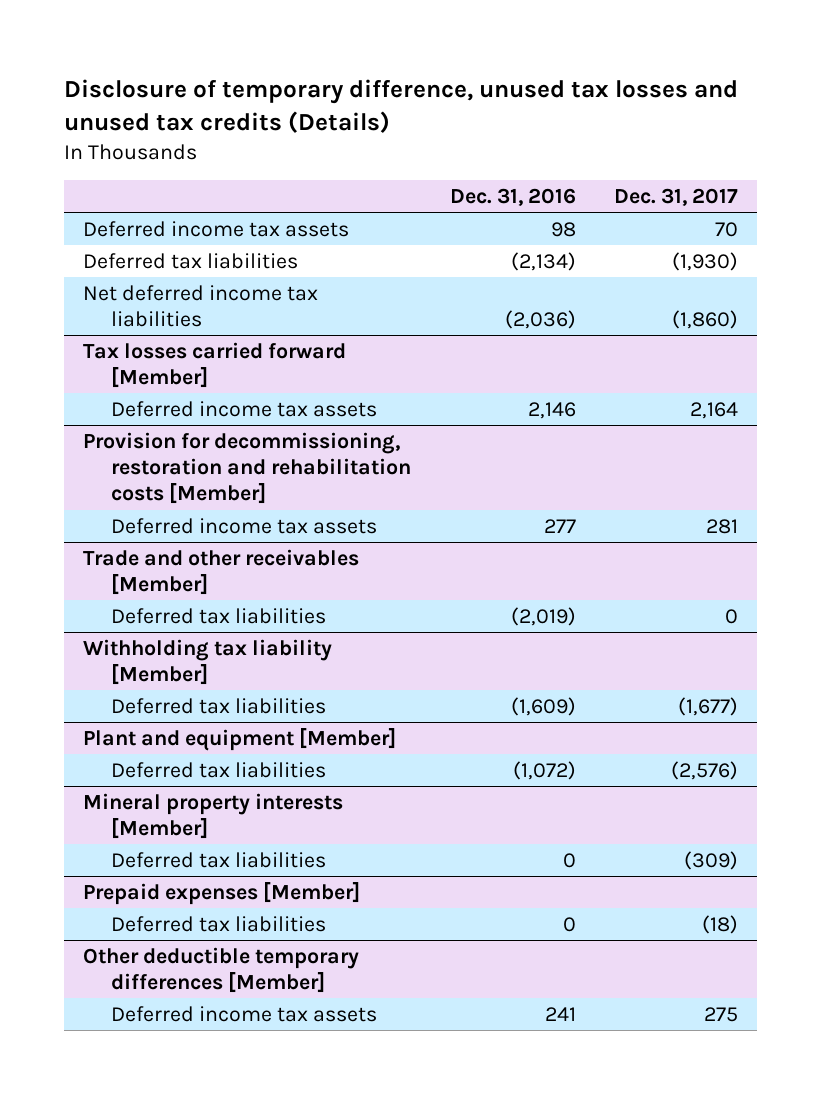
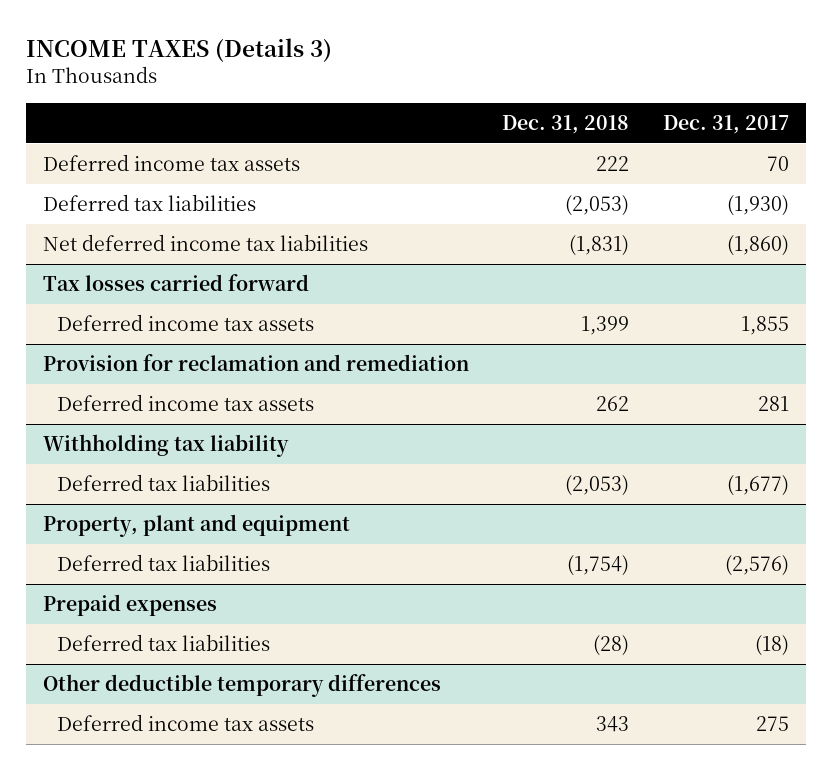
- Disclosure of temporary difference, unused tax losses and unused tax credits (Details)
+ INCOME TAXES (Details 3)
- | Dec. 31, 2016 | Dec. 31, 2017
+ | Dec. 31, 2018 | Dec. 31, 2017
- Tax losses carried forward [Member]
- Deferred income tax assets | 2,146 | 2,164
- Provision for decommissioning, restoration and rehabilitation costs [Member]
+ Tax losses carried forward
+ Deferred income tax assets | 1,399 | 1,855
+ Provision for reclamation and remediation
- Trade and other receivables [Member]
- Deferred tax liabilities | (2,019) | 0
- Withholding tax liability [Member]
+ Withholding tax liability
- Plant and equipment [Member]
+ Property, plant and equipment
- Mineral property interests [Member]
- Deferred tax liabilities | 0 | (309)
- Prepaid expenses [Member]
+ Prepaid expenses
- Other deductible temporary differences [Member]
+ Other deductible temporary differences

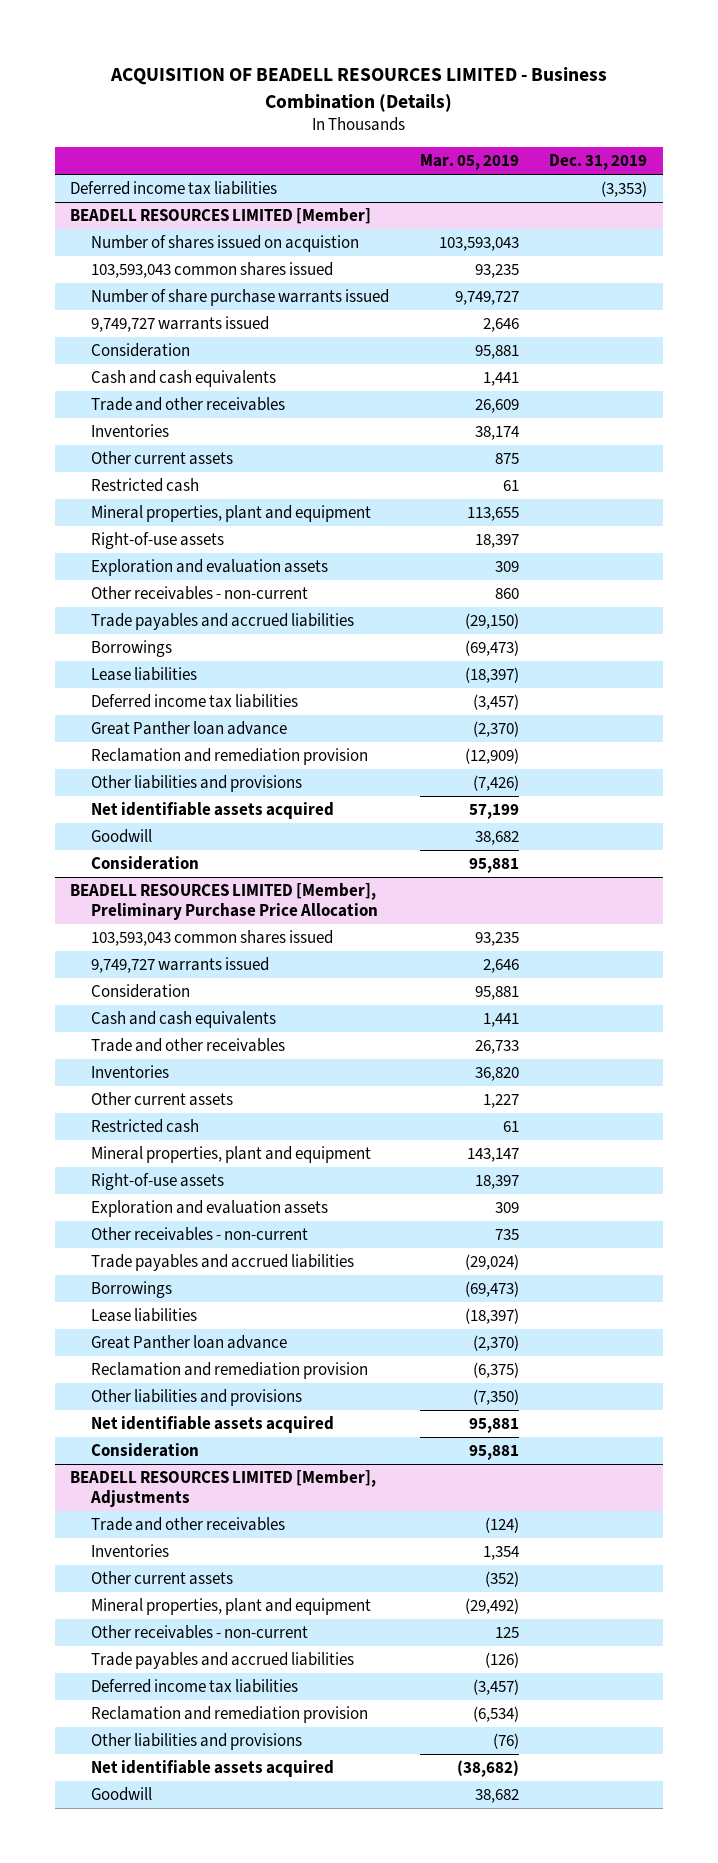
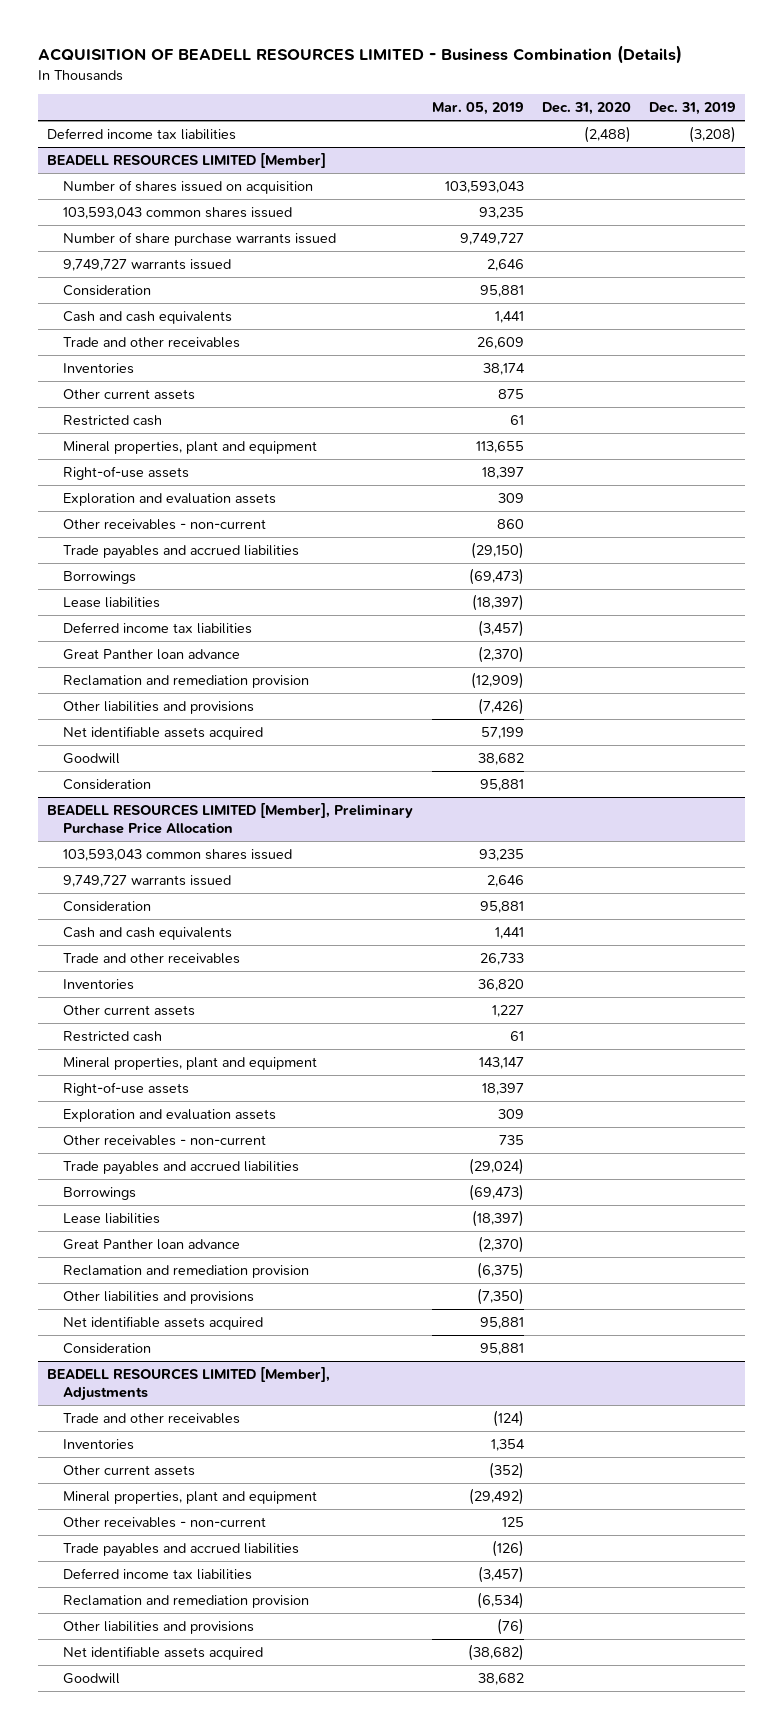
- | Mar. 05, 2019 | Dec. 31, 2019
+ | Mar. 05, 2019 | Dec. 31, 2020 | Dec. 31, 2019
- Deferred income tax liabilities | | (3,353)
+ Deferred income tax liabilities | | (2,488) | (3,208)
@ BEADELL RESOURCES LIMITED [Member]
- Number of shares issued on acquistion | 103,593,043 |
+ Number of shares issued on acquisition | 103,593,043 | |

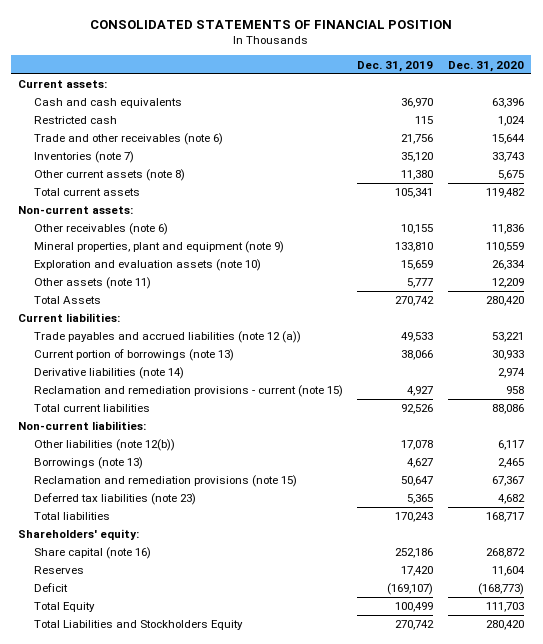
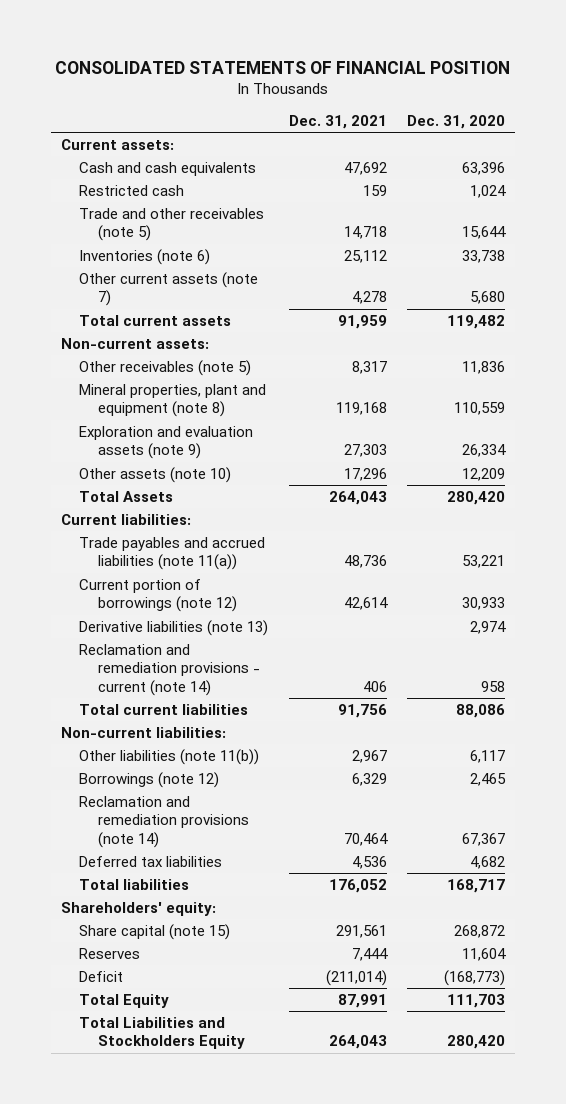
- | Dec. 31, 2019 | Dec. 31, 2020
+ | Dec. 31, 2021 | Dec. 31, 2020
- Trade and other receivables (note 6) | 21,756 | 15,644
- Inventories (note 7) | 35,120 | 33,743
- Other current assets (note 8) | 11,380 | 5,675
+ Trade and other receivables (note 5) | 14,718 | 15,644
+ Inventories (note 6) | 25,112 | 33,738
+ Other current assets (note 7) | 4,278 | 5,680
- Other receivables (note 6) | 10,155 | 11,836
- Mineral properties, plant and equipment (note 9) | 133,810 | 110,559
- Exploration and evaluation assets (note 10) | 15,659 | 26,334
- Other assets (note 11) | 5,777 | 12,209
+ Other receivables (note 5) | 8,317 | 11,836
+ Mineral properties, plant and equipment (note 8) | 119,168 | 110,559
+ Exploration and evaluation assets (note 9) | 27,303 | 26,334
+ Other assets (note 10) | 17,296 | 12,209
- Trade payables and accrued liabilities (note 12 (a)) | 49,533 | 53,221
- Current portion of borrowings (note 13) | 38,066 | 30,933
- Derivative liabilities (note 14) | | 2,974
- Reclamation and remediation provisions - current (note 15) | 4,927 | 958
+ Trade payables and accrued liabilities (note 11(a)) | 48,736 | 53,221
+ Current portion of borrowings (note 12) | 42,614 | 30,933
+ Derivative liabilities (note 13) | | 2,974
+ Reclamation and remediation provisions - current (note 14) | 406 | 958
- Other liabilities (note 12(b)) | 17,078 | 6,117
- Borrowings (note 13) | 4,627 | 2,465
- Reclamation and remediation provisions (note 15) | 50,647 | 67,367
- Deferred tax liabilities (note 23) | 5,365 | 4,682
+ Other liabilities (note 11(b)) | 2,967 | 6,117
+ Borrowings (note 12) | 6,329 | 2,465
+ Reclamation and remediation provisions (note 14) | 70,464 | 67,367
+ Deferred tax liabilities | 4,536 | 4,682
- Share capital (note 16) | 252,186 | 268,872
+ Share capital (note 15) | 291,561 | 268,872

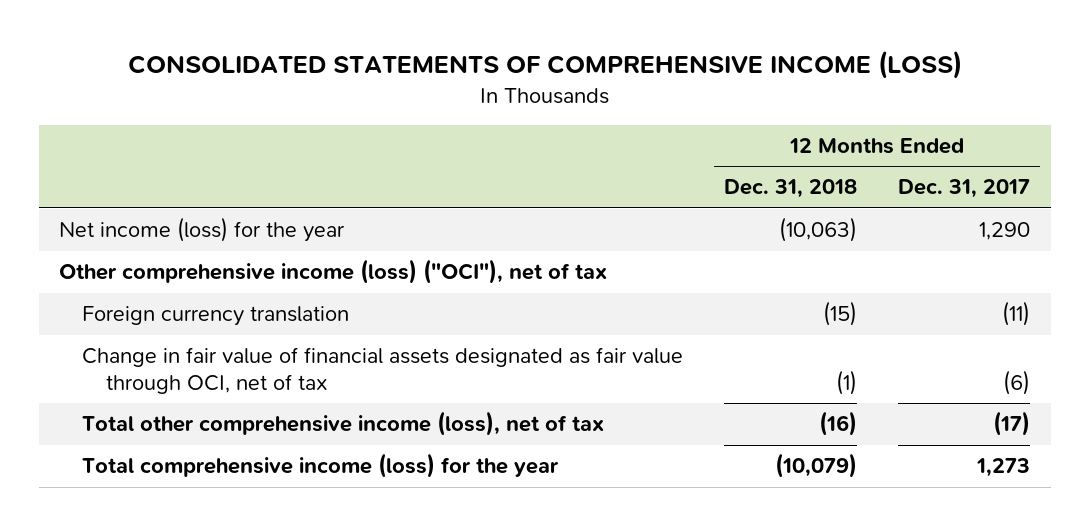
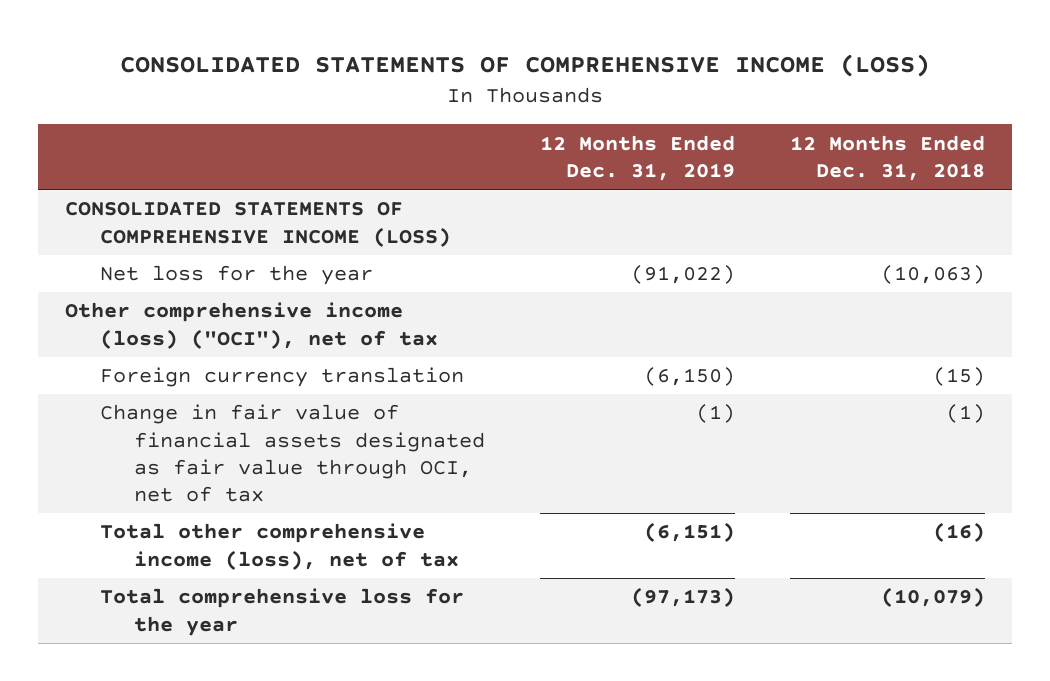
- | 12 Months Ended Dec. 31, 2018 | 12 Months Ended Dec. 31, 2017
+ | 12 Months Ended Dec. 31, 2019 | 12 Months Ended Dec. 31, 2018
- Net income (loss) for the year | (10,063) | 1,290
+ CONSOLIDATED STATEMENTS OF COMPREHENSIVE INCOME (LOSS)
+ Net loss for the year | (91,022) | (10,063)
- Total comprehensive income (loss) for the year | (10,079) | 1,273
+ Total comprehensive loss for the year | (97,173) | (10,079)

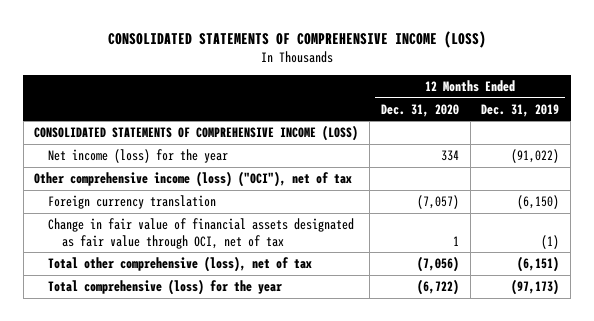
- | 12 Months Ended Dec. 31, 2019 | 12 Months Ended Dec. 31, 2018
+ | 12 Months Ended Dec. 31, 2020 | 12 Months Ended Dec. 31, 2019
- Net loss for the year | (91,022) | (10,063)
+ Net income (loss) for the year | 334 | (91,022)
- Total other comprehensive income (loss), net of tax | (6,151) | (16)
- Total comprehensive loss for the year | (97,173) | (10,079)
+ Total other comprehensive (loss), net of tax | (7,056) | (6,151)
+ Total comprehensive (loss) for the year | (6,722) | (97,173)

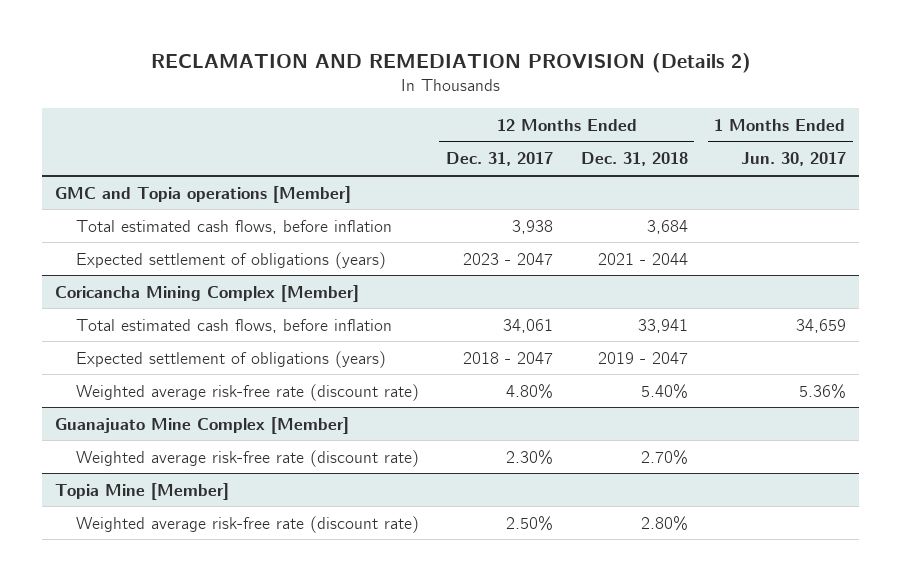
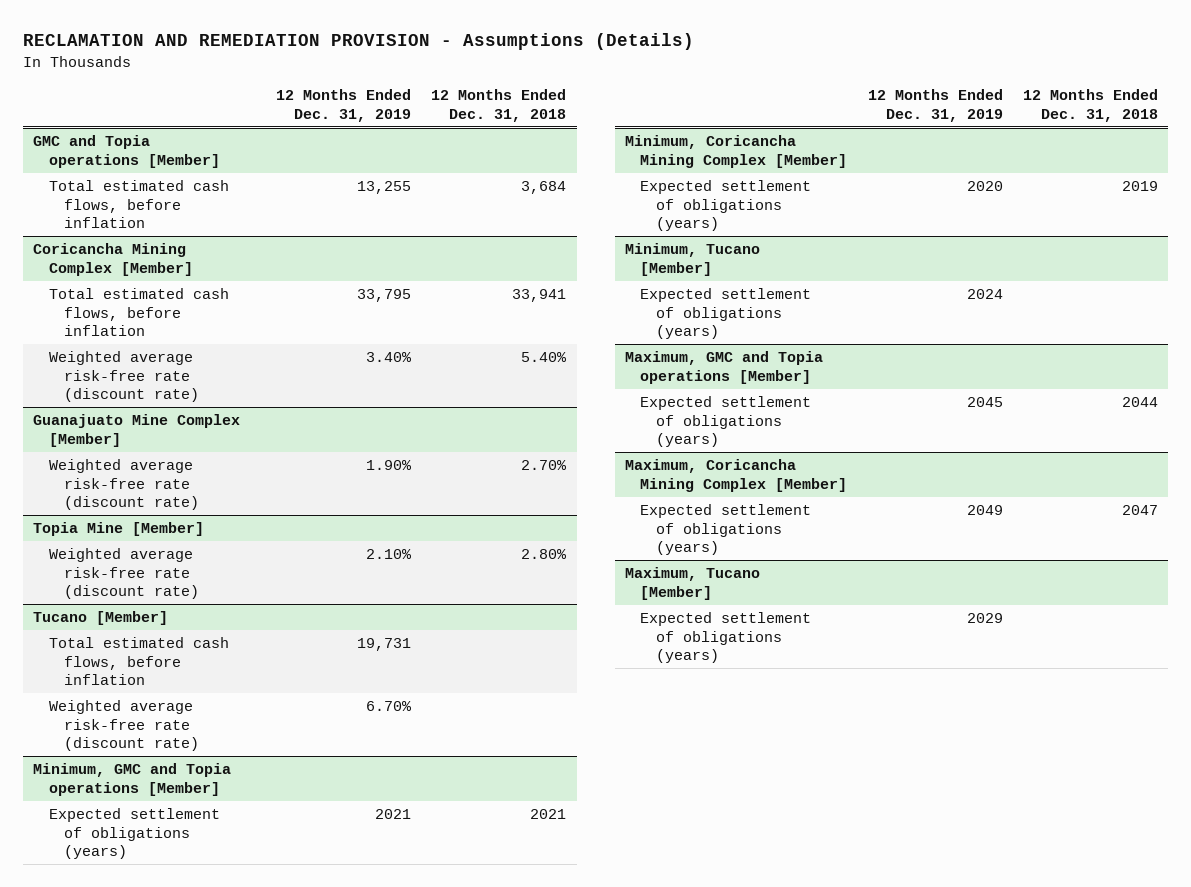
- RECLAMATION AND REMEDIATION PROVISION (Details 2)
+ RECLAMATION AND REMEDIATION PROVISION - Assumptions (Details)
- | 12 Months Ended Dec. 31, 2017 | 12 Months Ended Dec. 31, 2018 | 1 Months Ended Jun. 30, 2017
+ | 12 Months Ended Dec. 31, 2019 | 12 Months Ended Dec. 31, 2018
@ GMC and Topia operations [Member]
- Expected settlement of obligations (years) | 2023 - 2047 | 2021 - 2044 |
@ Coricancha Mining Complex [Member]
- Expected settlement of obligations (years) | 2018 - 2047 | 2019 - 2047 |
+ Tucano [Member]
+ Total estimated cash flows, before inflation | 19,731 |
+ Weighted average risk-free rate (discount rate) | 6.70% |
+ Minimum, GMC and Topia operations [Member]
+ Expected settlement of obligations (years) | 2021 | 2021
+ Minimum, Coricancha Mining Complex [Member]
+ Expected settlement of obligations (years) | 2020 | 2019
+ Minimum, Tucano [Member]
+ Expected settlement of obligations (years) | 2024 |
+ Maximum, GMC and Topia operations [Member]
+ Expected settlement of obligations (years) | 2045 | 2044
+ Maximum, Coricancha Mining Complex [Member]
+ Expected settlement of obligations (years) | 2049 | 2047
+ Maximum, Tucano [Member]
+ Expected settlement of obligations (years) | 2029 |

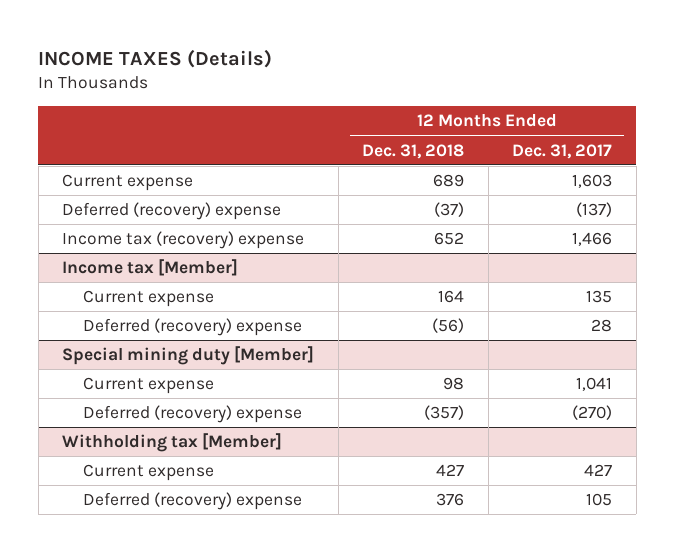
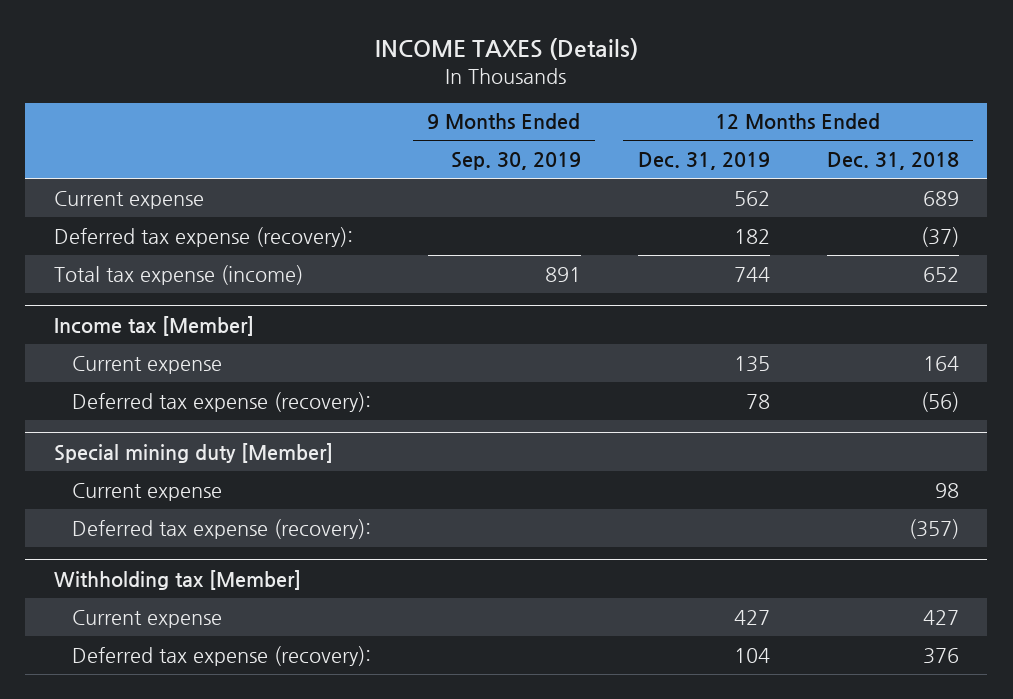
- | 12 Months Ended Dec. 31, 2018 | 12 Months Ended Dec. 31, 2017
+ | 9 Months Ended Sep. 30, 2019 | 12 Months Ended Dec. 31, 2019 | 12 Months Ended Dec. 31, 2018
- Deferred (recovery) expense | (37) | (137)
- Income tax (recovery) expense | 652 | 1,466
+ Deferred tax expense (recovery): | | 182 | (37)
+ Total tax expense (income) | 891 | 744 | 652
@ Income tax [Member]
- Deferred (recovery) expense | (56) | 28
+ Deferred tax expense (recovery): | | 78 | (56)
@ Special mining duty [Member]
- Deferred (recovery) expense | (357) | (270)
+ Deferred tax expense (recovery): | | | (357)
@ Withholding tax [Member]
- Deferred (recovery) expense | 376 | 105
+ Deferred tax expense (recovery): | | 104 | 376

